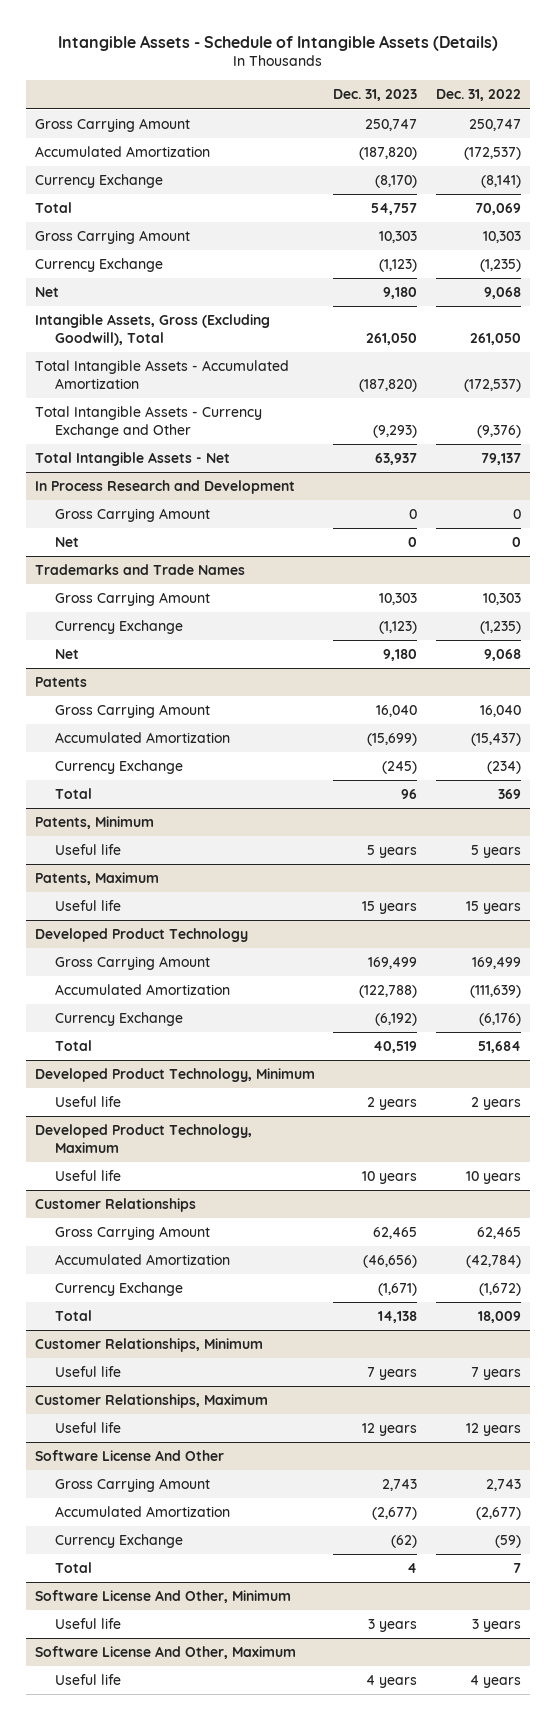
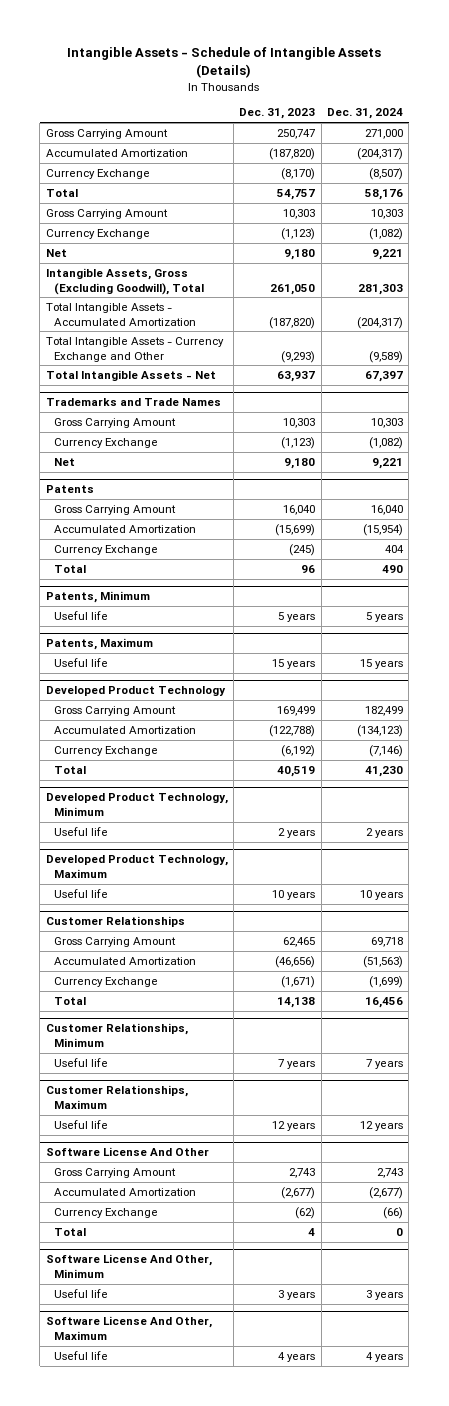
- | Dec. 31, 2023 | Dec. 31, 2022
+ | Dec. 31, 2023 | Dec. 31, 2024
- In Process Research and Development
- Gross Carrying Amount | 0 | 0
- Net | 0 | 0

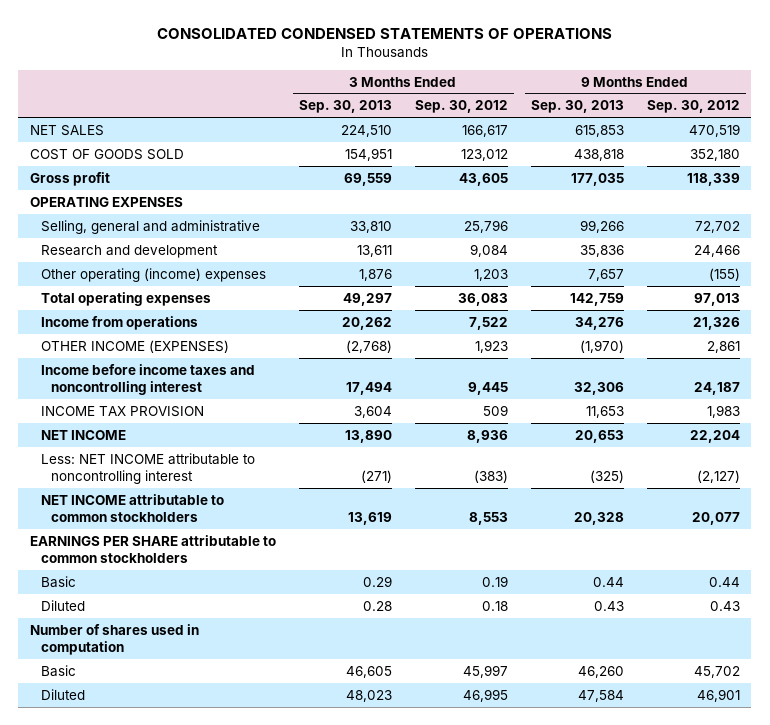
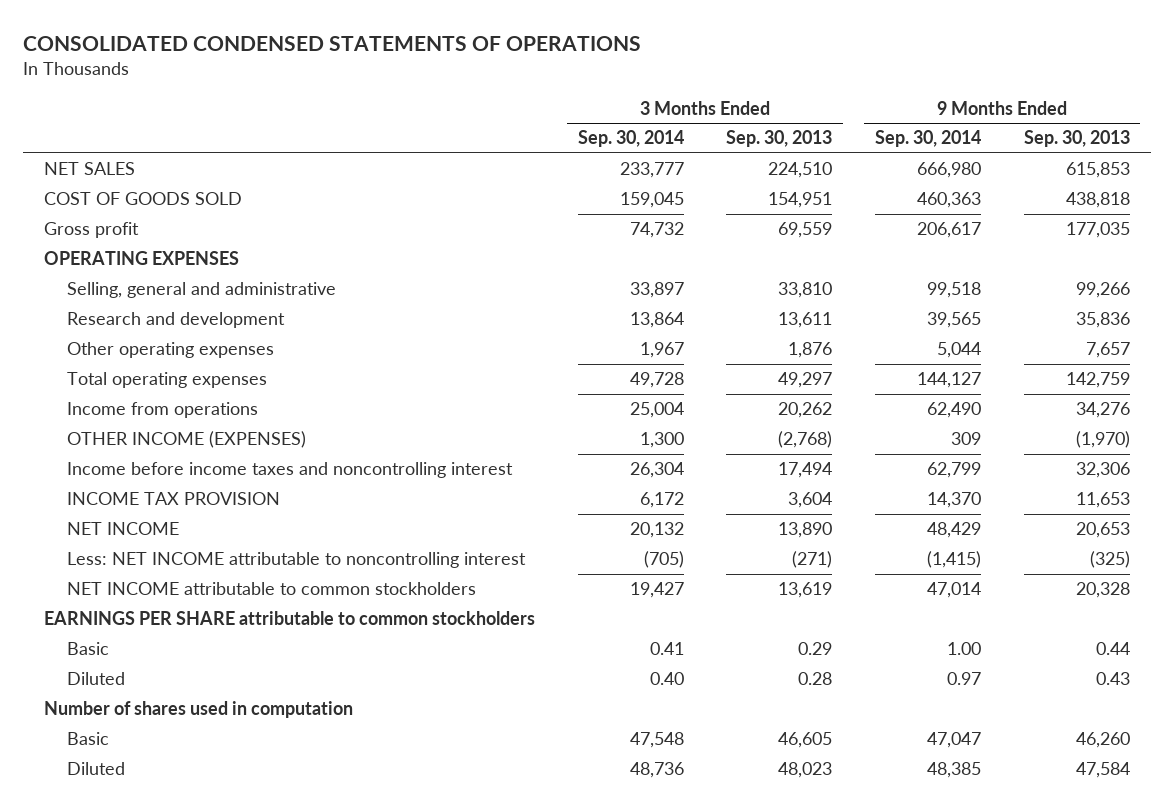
- | 3 Months Ended Sep. 30, 2013 | 3 Months Ended Sep. 30, 2012 | 9 Months Ended Sep. 30, 2013 | 9 Months Ended Sep. 30, 2012
+ | 3 Months Ended Sep. 30, 2014 | 3 Months Ended Sep. 30, 2013 | 9 Months Ended Sep. 30, 2014 | 9 Months Ended Sep. 30, 2013
- Other operating (income) expenses | 1,876 | 1,203 | 7,657 | (155)
+ Other operating expenses | 1,967 | 1,876 | 5,044 | 7,657

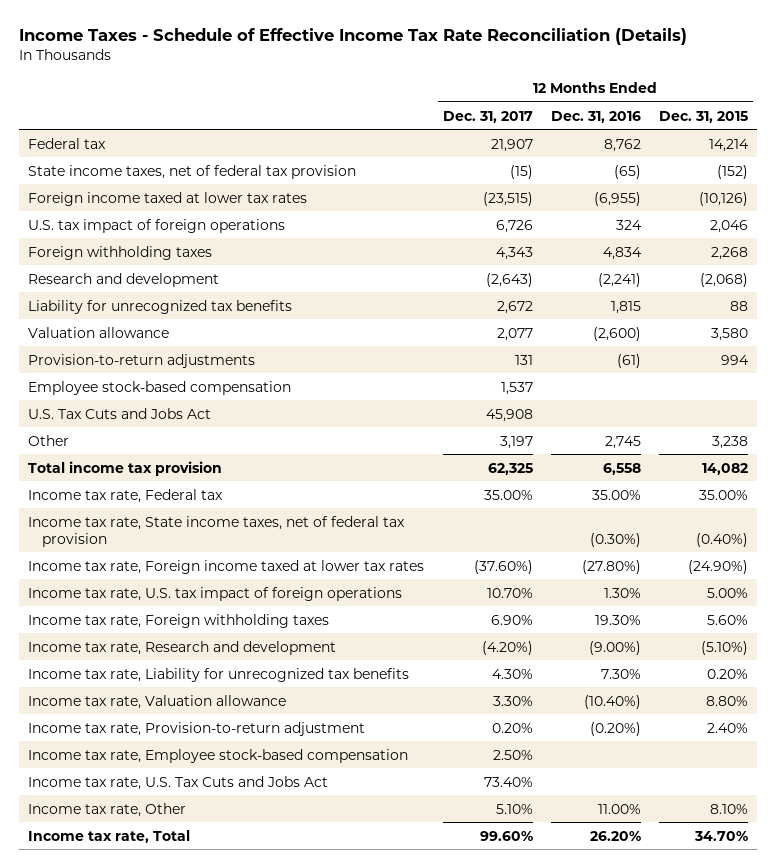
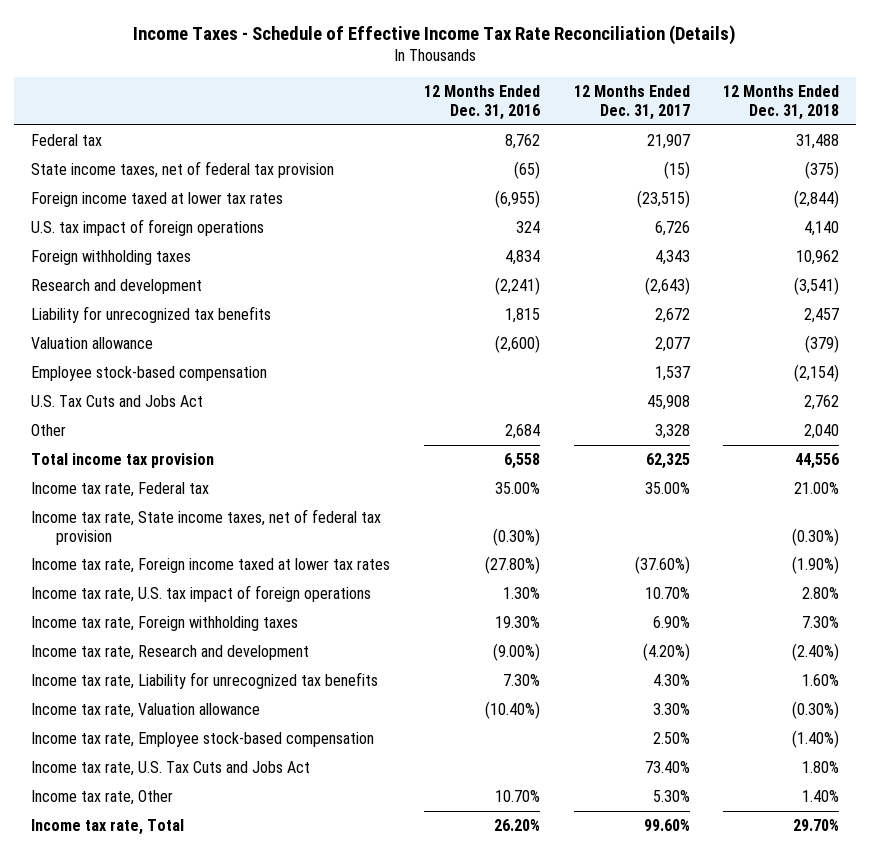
- | 12 Months Ended Dec. 31, 2017 | 12 Months Ended Dec. 31, 2016 | 12 Months Ended Dec. 31, 2015
+ | 12 Months Ended Dec. 31, 2016 | 12 Months Ended Dec. 31, 2017 | 12 Months Ended Dec. 31, 2018
- Provision-to-return adjustments | 131 | (61) | 994
- Other | 3,197 | 2,745 | 3,238
+ Other | 2,684 | 3,328 | 2,040
- Income tax rate, Provision-to-return adjustment | 0.20% | (0.20%) | 2.40%
- Income tax rate, Other | 5.10% | 11.00% | 8.10%
+ Income tax rate, Other | 10.70% | 5.30% | 1.40%

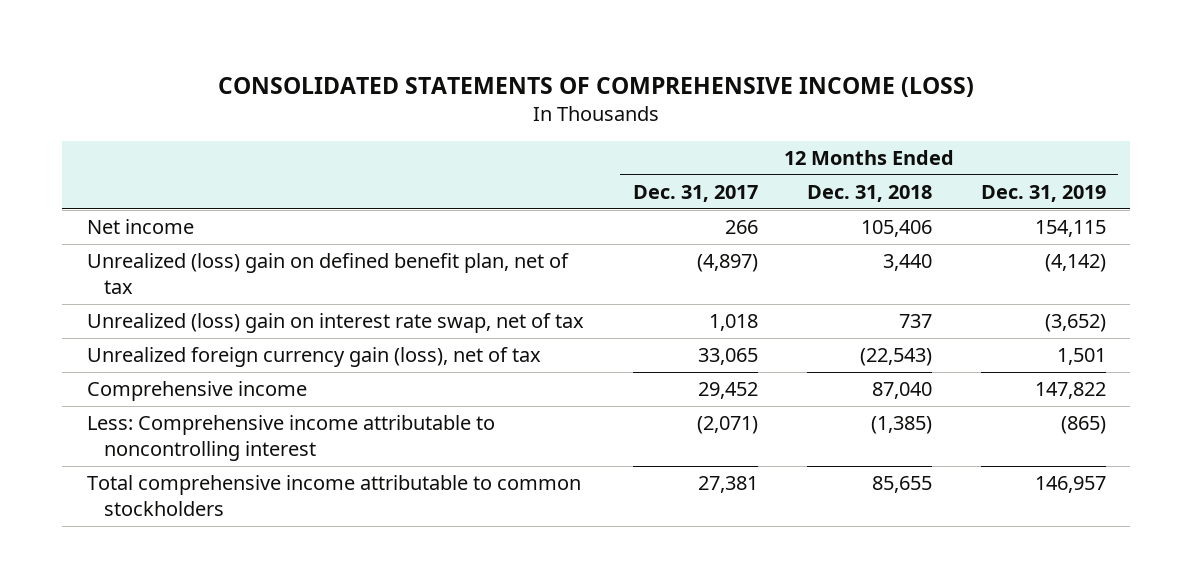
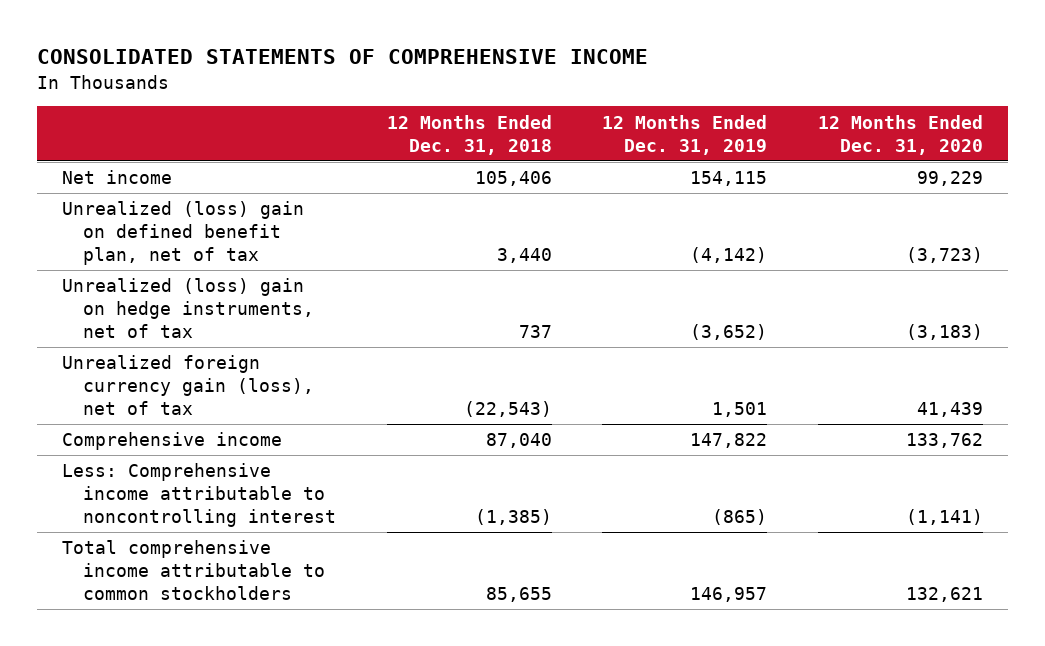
- CONSOLIDATED STATEMENTS OF COMPREHENSIVE INCOME (LOSS)
+ CONSOLIDATED STATEMENTS OF COMPREHENSIVE INCOME
- | 12 Months Ended Dec. 31, 2017 | 12 Months Ended Dec. 31, 2018 | 12 Months Ended Dec. 31, 2019
+ | 12 Months Ended Dec. 31, 2018 | 12 Months Ended Dec. 31, 2019 | 12 Months Ended Dec. 31, 2020
- Unrealized (loss) gain on interest rate swap, net of tax | 1,018 | 737 | (3,652)
+ Unrealized (loss) gain on hedge instruments, net of tax | 737 | (3,652) | (3,183)

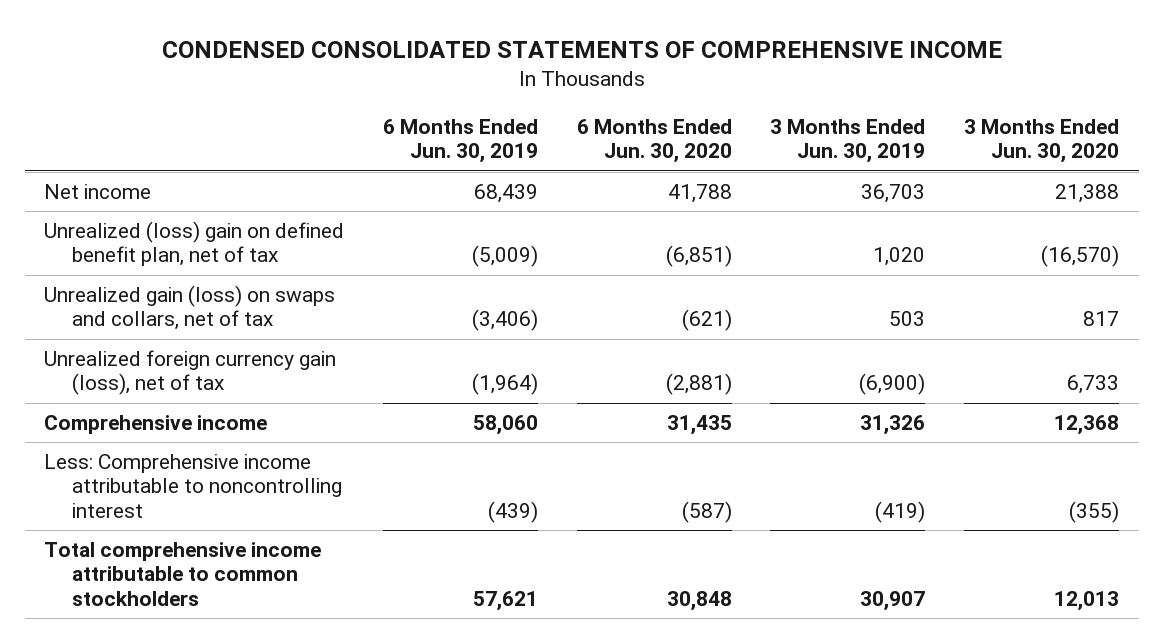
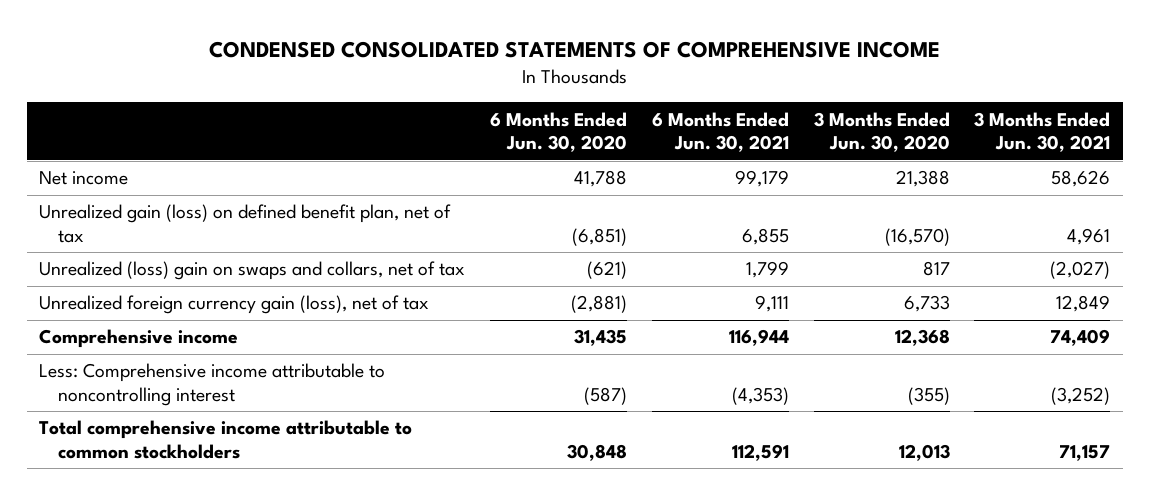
- | 6 Months Ended Jun. 30, 2019 | 6 Months Ended Jun. 30, 2020 | 3 Months Ended Jun. 30, 2019 | 3 Months Ended Jun. 30, 2020
+ | 6 Months Ended Jun. 30, 2020 | 6 Months Ended Jun. 30, 2021 | 3 Months Ended Jun. 30, 2020 | 3 Months Ended Jun. 30, 2021
- Unrealized (loss) gain on defined benefit plan, net of tax | (5,009) | (6,851) | 1,020 | (16,570)
- Unrealized gain (loss) on swaps and collars, net of tax | (3,406) | (621) | 503 | 817
+ Unrealized gain (loss) on defined benefit plan, net of tax | (6,851) | 6,855 | (16,570) | 4,961
+ Unrealized (loss) gain on swaps and collars, net of tax | (621) | 1,799 | 817 | (2,027)

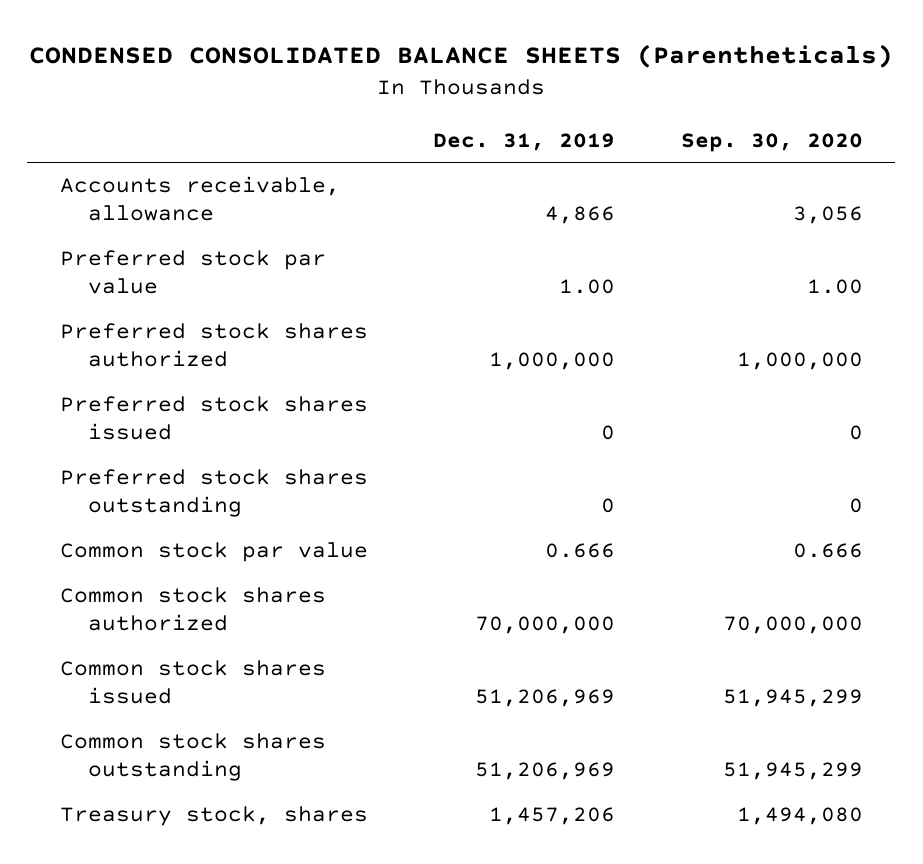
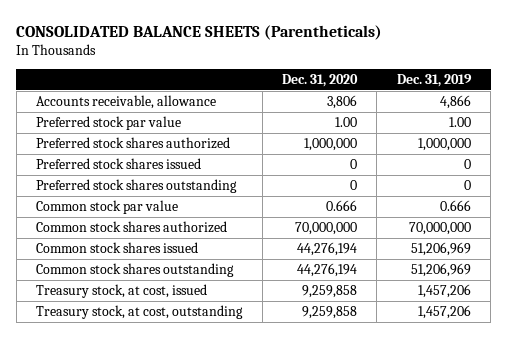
- CONDENSED CONSOLIDATED BALANCE SHEETS (Parentheticals)
+ CONSOLIDATED BALANCE SHEETS (Parentheticals)
- | Dec. 31, 2019 | Sep. 30, 2020
+ | Dec. 31, 2020 | Dec. 31, 2019
- Treasury stock, shares | 1,457,206 | 1,494,080
+ Treasury stock, at cost, issued | 9,259,858 | 1,457,206
+ Treasury stock, at cost, outstanding | 9,259,858 | 1,457,206

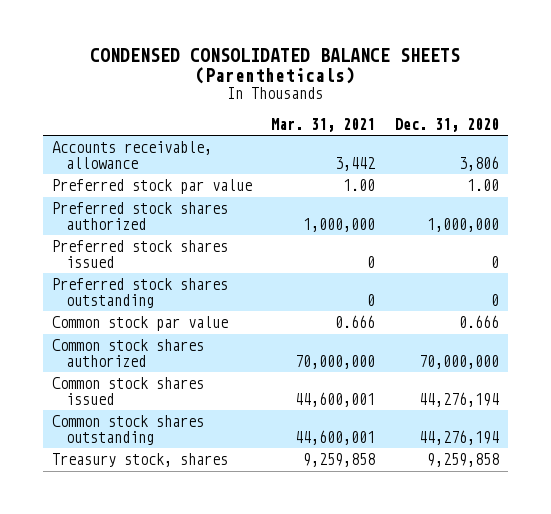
- CONSOLIDATED BALANCE SHEETS (Parentheticals)
+ CONDENSED CONSOLIDATED BALANCE SHEETS (Parentheticals)
- | Dec. 31, 2020 | Dec. 31, 2019
+ | Mar. 31, 2021 | Dec. 31, 2020
- Treasury stock, at cost, issued | 9,259,858 | 1,457,206
- Treasury stock, at cost, outstanding | 9,259,858 | 1,457,206
+ Treasury stock, shares | 9,259,858 | 9,259,858

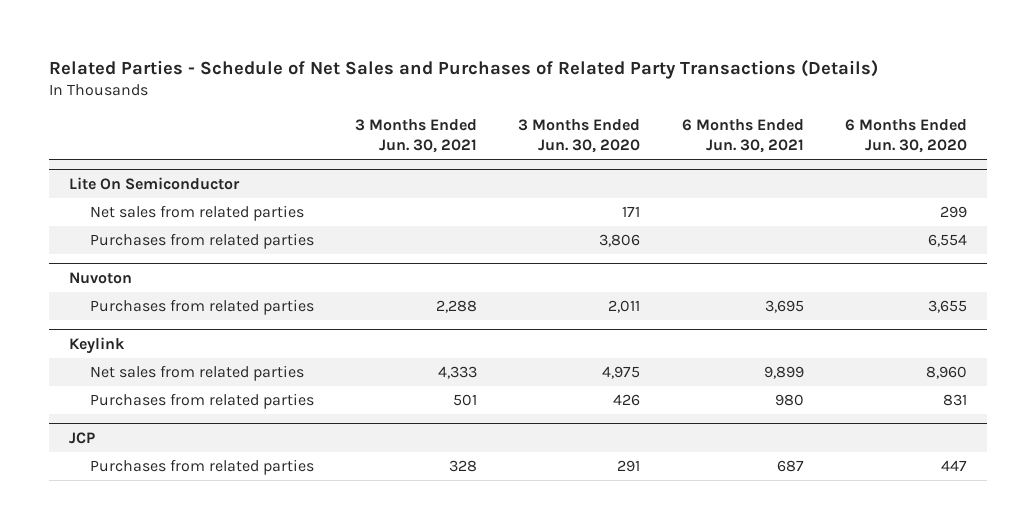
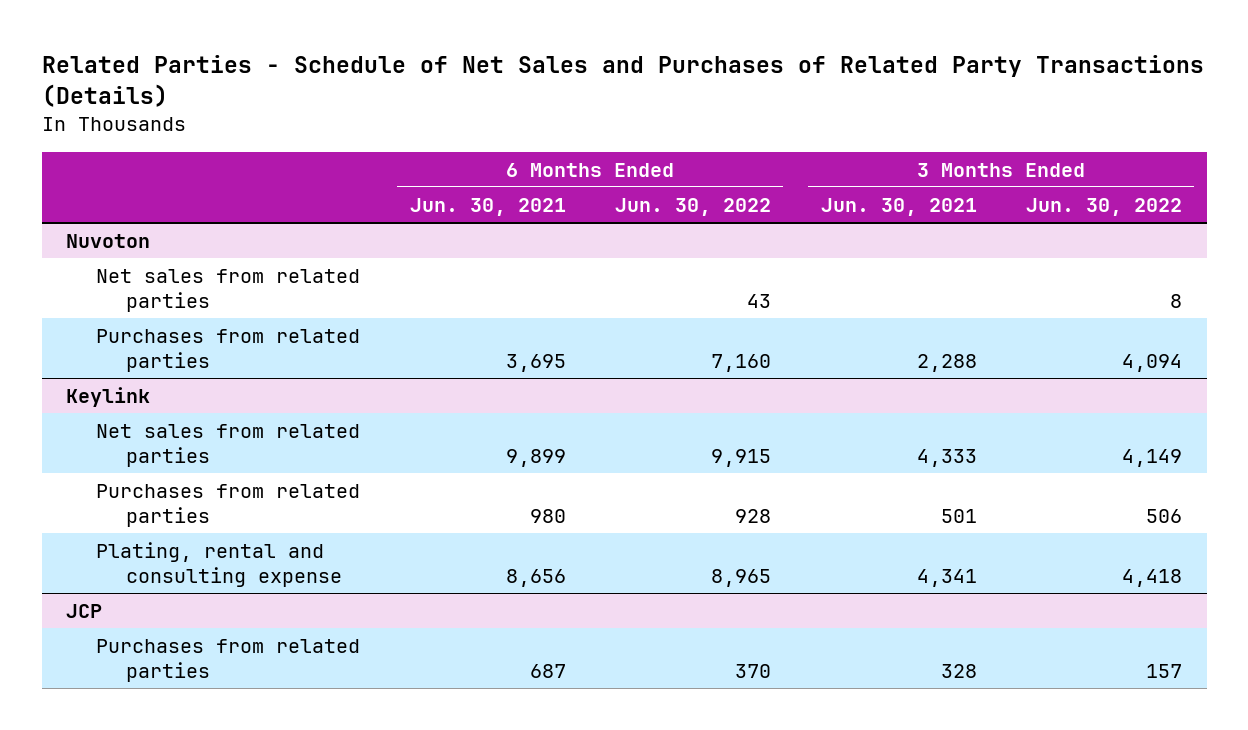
- | 3 Months Ended Jun. 30, 2021 | 3 Months Ended Jun. 30, 2020 | 6 Months Ended Jun. 30, 2021 | 6 Months Ended Jun. 30, 2020
+ | 6 Months Ended Jun. 30, 2021 | 6 Months Ended Jun. 30, 2022 | 3 Months Ended Jun. 30, 2021 | 3 Months Ended Jun. 30, 2022
- Lite On Semiconductor
- Net sales from related parties | | 171 | | 299
- Purchases from related parties | | 3,806 | | 6,554
@ Nuvoton
+ Net sales from related parties | | 43 | | 8
@ Keylink
+ Plating, rental and consulting expense | 8,656 | 8,965 | 4,341 | 4,418

